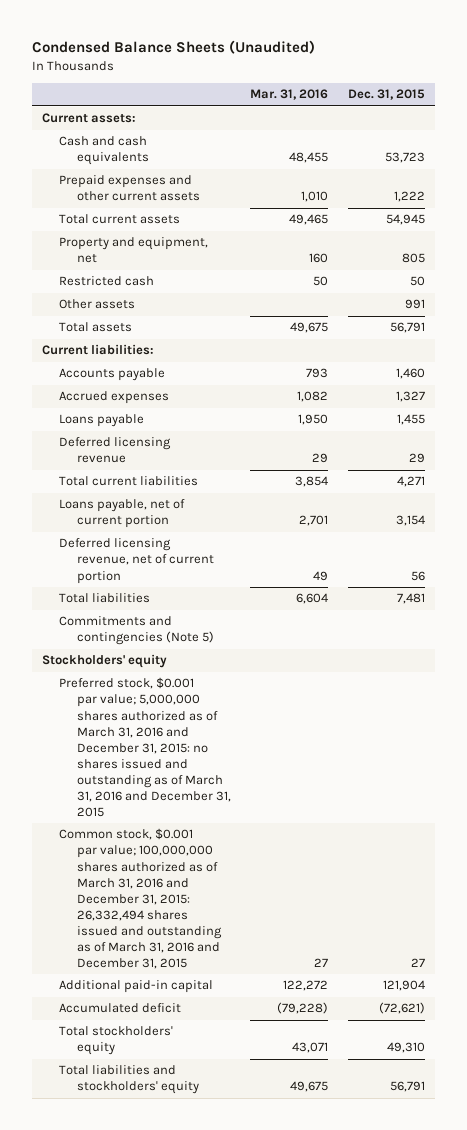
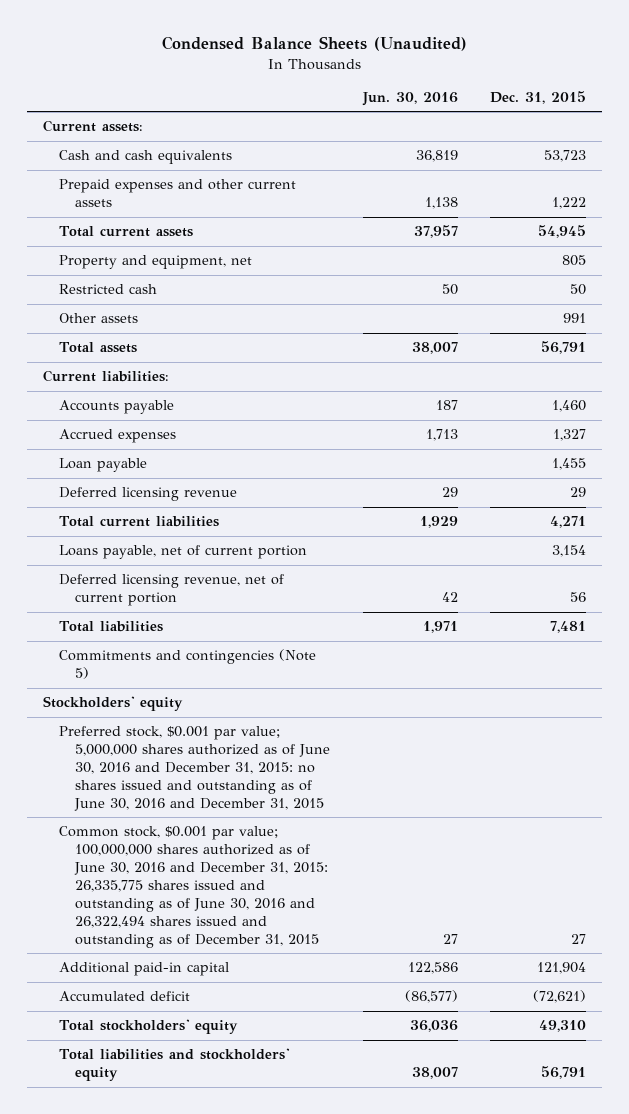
- | Mar. 31, 2016 | Dec. 31, 2015
+ | Jun. 30, 2016 | Dec. 31, 2015
- Loans payable | 1,950 | 1,455
+ Loan payable | | 1,455
- Preferred stock, $0.001 par value; 5,000,000 shares authorized as of March 31, 2016 and December 31, 2015: no shares issued and outstanding as of March 31, 2016 and December 31, 2015
- Common stock, $0.001 par value; 100,000,000 shares authorized as of March 31, 2016 and December 31, 2015: 26,332,494 shares issued and outstanding as of March 31, 2016 and December 31, 2015 | 27 | 27
+ Preferred stock, $0.001 par value; 5,000,000 shares authorized as of June 30, 2016 and December 31, 2015: no shares issued and outstanding as of June 30, 2016 and December 31, 2015
+ Common stock, $0.001 par value; 100,000,000 shares authorized as of June 30, 2016 and December 31, 2015: 26,335,775 shares issued and outstanding as of June 30, 2016 and 26,322,494 shares issued and outstanding as of December 31, 2015 | 27 | 27

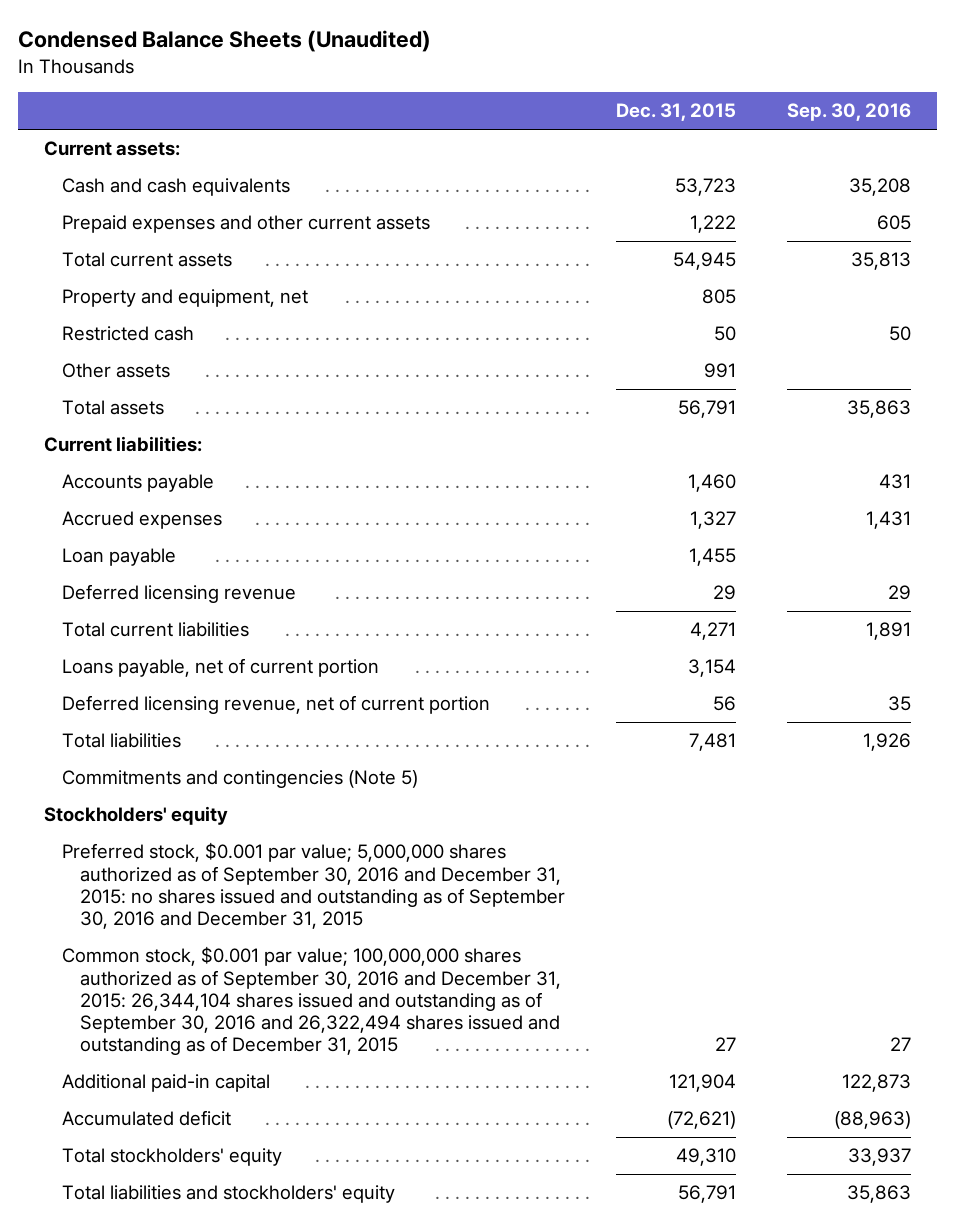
- | Jun. 30, 2016 | Dec. 31, 2015
+ | Dec. 31, 2015 | Sep. 30, 2016
- Preferred stock, $0.001 par value; 5,000,000 shares authorized as of June 30, 2016 and December 31, 2015: no shares issued and outstanding as of June 30, 2016 and December 31, 2015
- Common stock, $0.001 par value; 100,000,000 shares authorized as of June 30, 2016 and December 31, 2015: 26,335,775 shares issued and outstanding as of June 30, 2016 and 26,322,494 shares issued and outstanding as of December 31, 2015 | 27 | 27
+ Preferred stock, $0.001 par value; 5,000,000 shares authorized as of September 30, 2016 and December 31, 2015: no shares issued and outstanding as of September 30, 2016 and December 31, 2015
+ Common stock, $0.001 par value; 100,000,000 shares authorized as of September 30, 2016 and December 31, 2015: 26,344,104 shares issued and outstanding as of September 30, 2016 and 26,322,494 shares issued and outstanding as of December 31, 2015 | 27 | 27

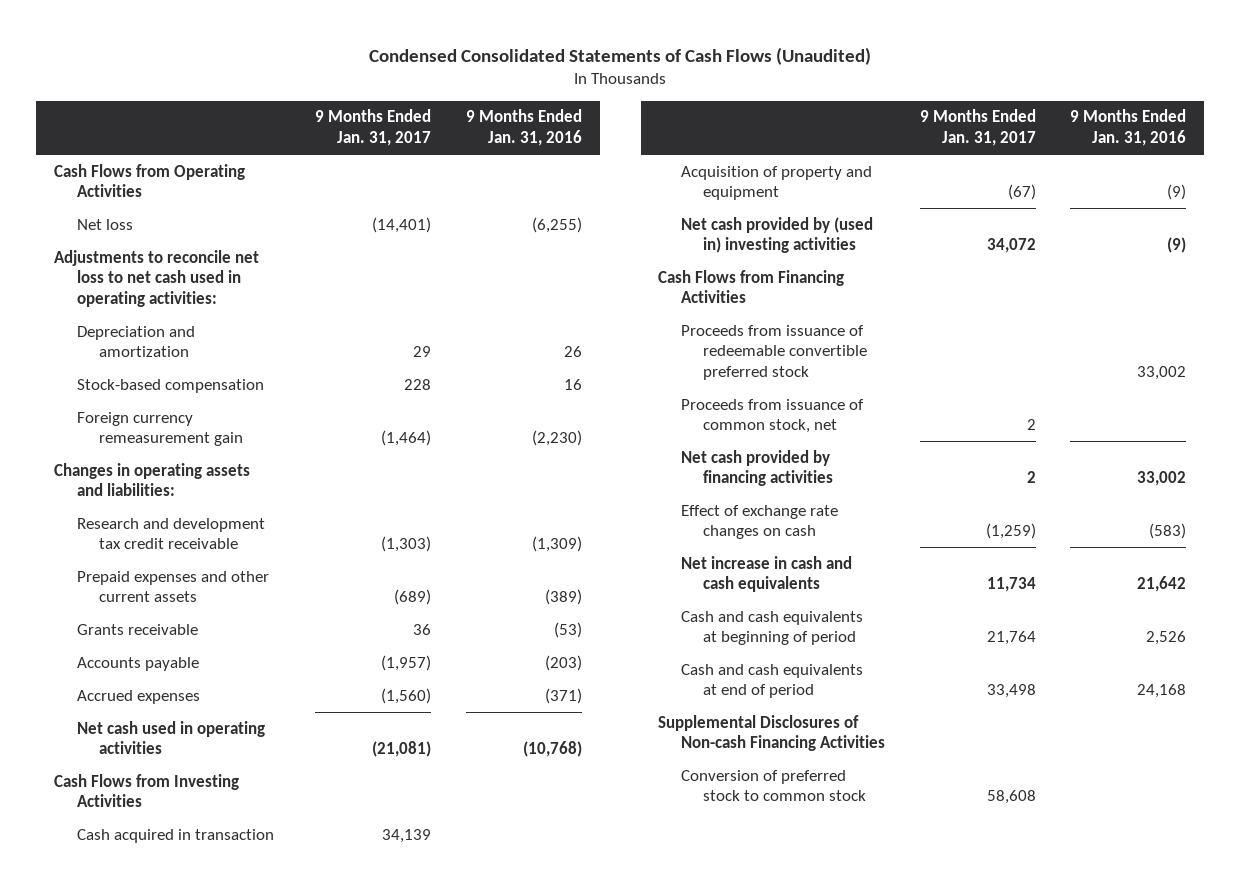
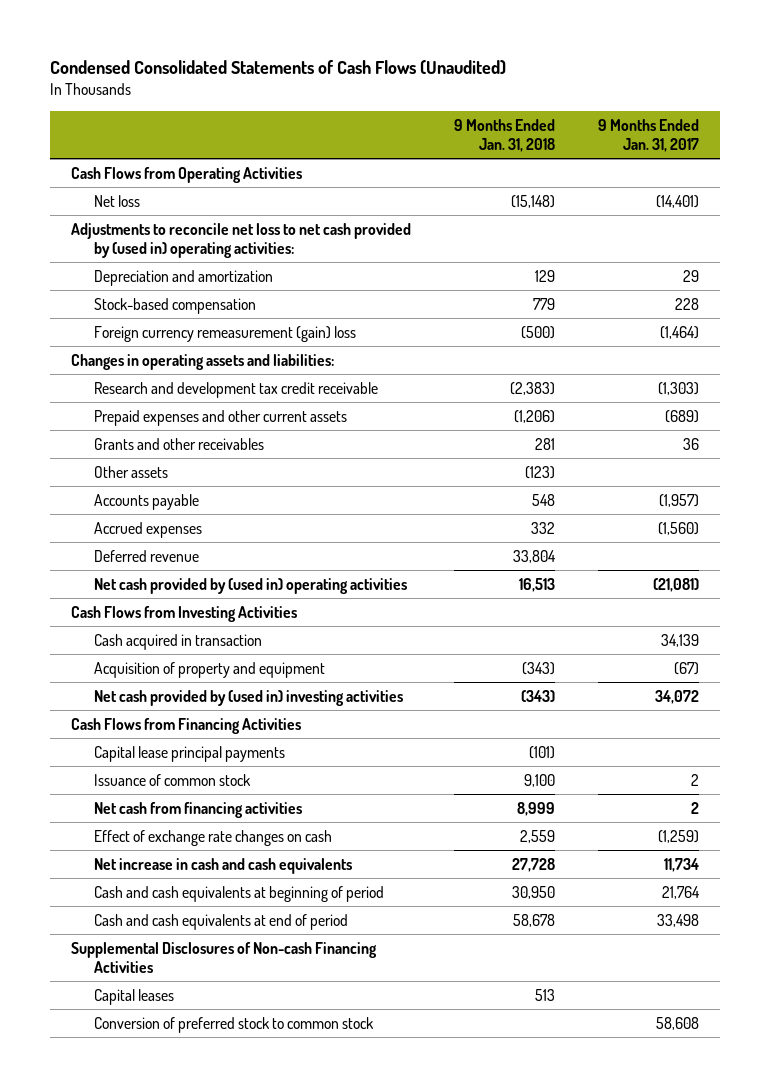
- | 9 Months Ended Jan. 31, 2017 | 9 Months Ended Jan. 31, 2016
+ | 9 Months Ended Jan. 31, 2018 | 9 Months Ended Jan. 31, 2017
- Adjustments to reconcile net loss to net cash used in operating activities:
+ Adjustments to reconcile net loss to net cash provided by (used in) operating activities:
- Foreign currency remeasurement gain | (1,464) | (2,230)
+ Foreign currency remeasurement (gain) loss | (500) | (1,464)
- Grants receivable | 36 | (53)
+ Grants and other receivables | 281 | 36
+ Other assets | (123) |
- Net cash used in operating activities | (21,081) | (10,768)
+ Deferred revenue | 33,804 |
+ Net cash provided by (used in) operating activities | 16,513 | (21,081)
- Proceeds from issuance of redeemable convertible preferred stock | | 33,002
- Proceeds from issuance of common stock, net | 2 |
- Net cash provided by financing activities | 2 | 33,002
+ Capital lease principal payments | (101) |
+ Issuance of common stock | 9,100 | 2
+ Net cash from financing activities | 8,999 | 2
+ Capital leases | 513 |

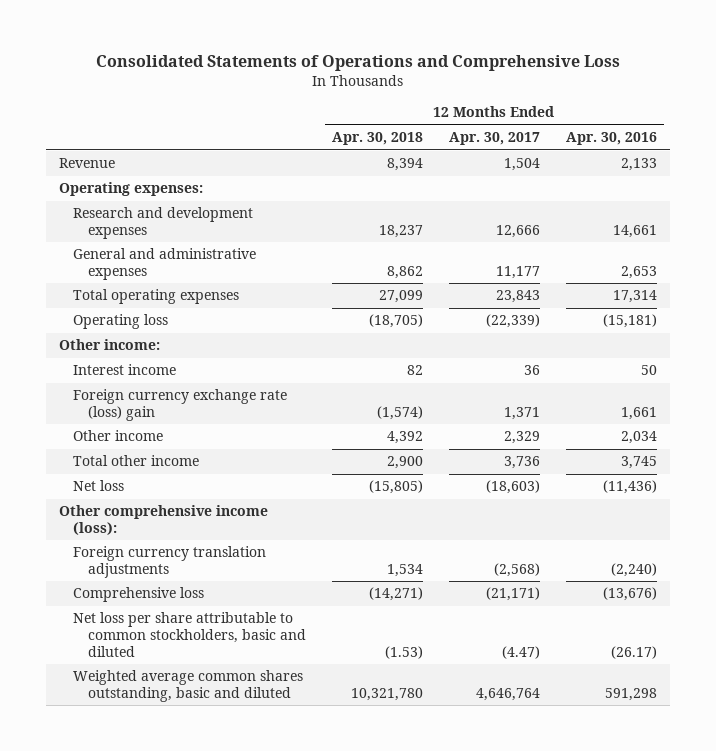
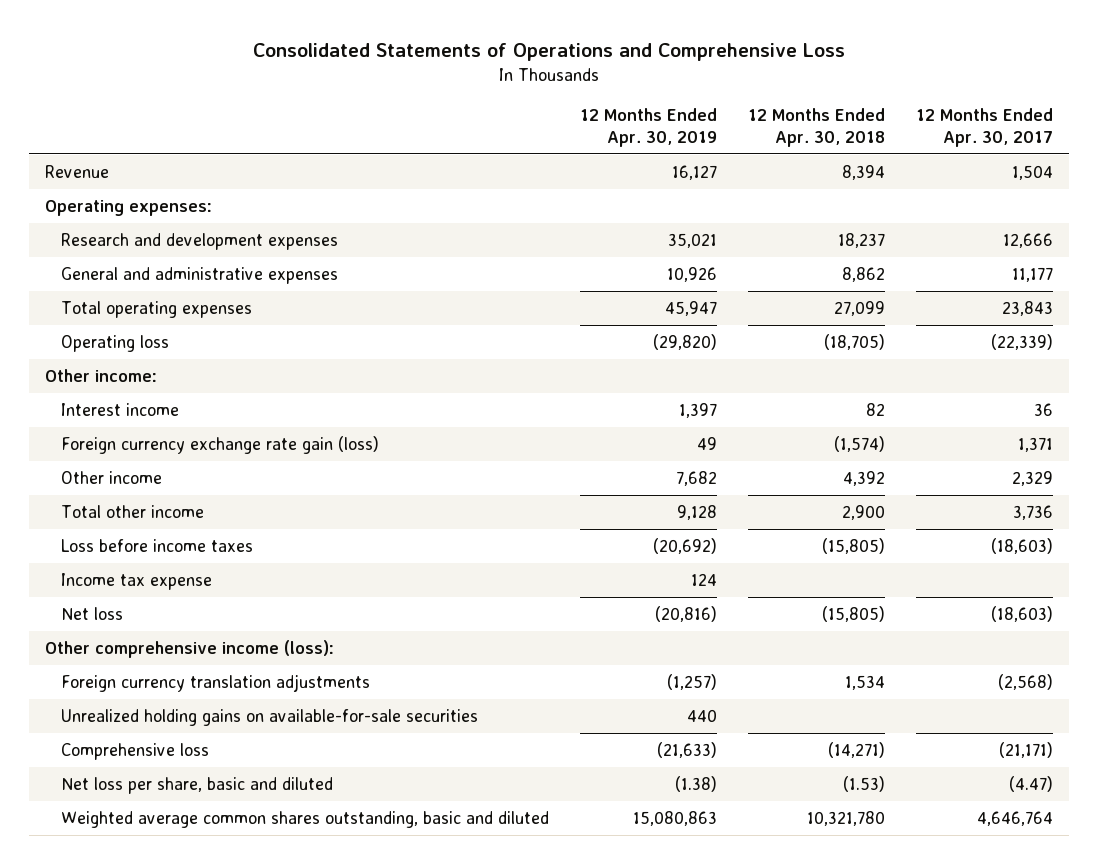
- | 12 Months Ended Apr. 30, 2018 | 12 Months Ended Apr. 30, 2017 | 12 Months Ended Apr. 30, 2016
+ | 12 Months Ended Apr. 30, 2019 | 12 Months Ended Apr. 30, 2018 | 12 Months Ended Apr. 30, 2017
- Foreign currency exchange rate (loss) gain | (1,574) | 1,371 | 1,661
+ Foreign currency exchange rate gain (loss) | 49 | (1,574) | 1,371
+ Loss before income taxes | (20,692) | (15,805) | (18,603)
+ Income tax expense | 124 | |
+ Unrealized holding gains on available-for-sale securities | 440 | |
- Net loss per share attributable to common stockholders, basic and diluted | (1.53) | (4.47) | (26.17)
+ Net loss per share, basic and diluted | (1.38) | (1.53) | (4.47)

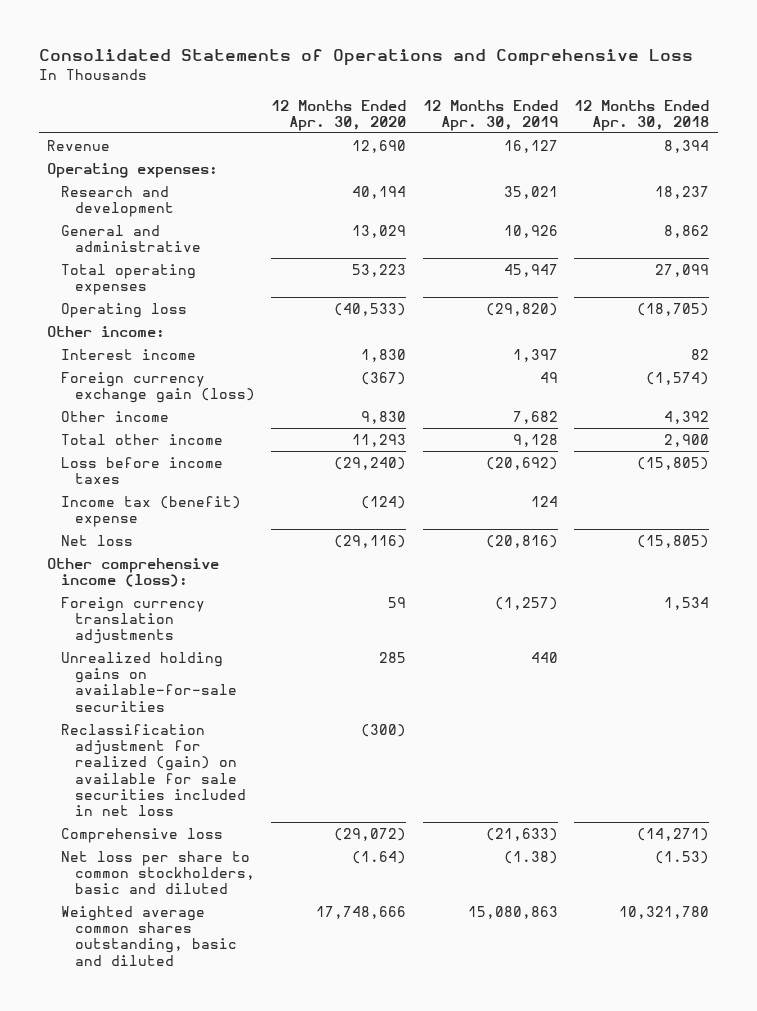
- | 12 Months Ended Apr. 30, 2019 | 12 Months Ended Apr. 30, 2018 | 12 Months Ended Apr. 30, 2017
+ | 12 Months Ended Apr. 30, 2020 | 12 Months Ended Apr. 30, 2019 | 12 Months Ended Apr. 30, 2018
- Research and development expenses | 35,021 | 18,237 | 12,666
- General and administrative expenses | 10,926 | 8,862 | 11,177
+ Research and development | 40,194 | 35,021 | 18,237
+ General and administrative | 13,029 | 10,926 | 8,862
- Foreign currency exchange rate gain (loss) | 49 | (1,574) | 1,371
+ Foreign currency exchange gain (loss) | (367) | 49 | (1,574)
- Income tax expense | 124 | |
+ Income tax (benefit) expense | (124) | 124 |
+ Reclassification adjustment for realized (gain) on available for sale securities included in net loss | (300) | |
- Net loss per share, basic and diluted | (1.38) | (1.53) | (4.47)
+ Net loss per share to common stockholders, basic and diluted | (1.64) | (1.38) | (1.53)

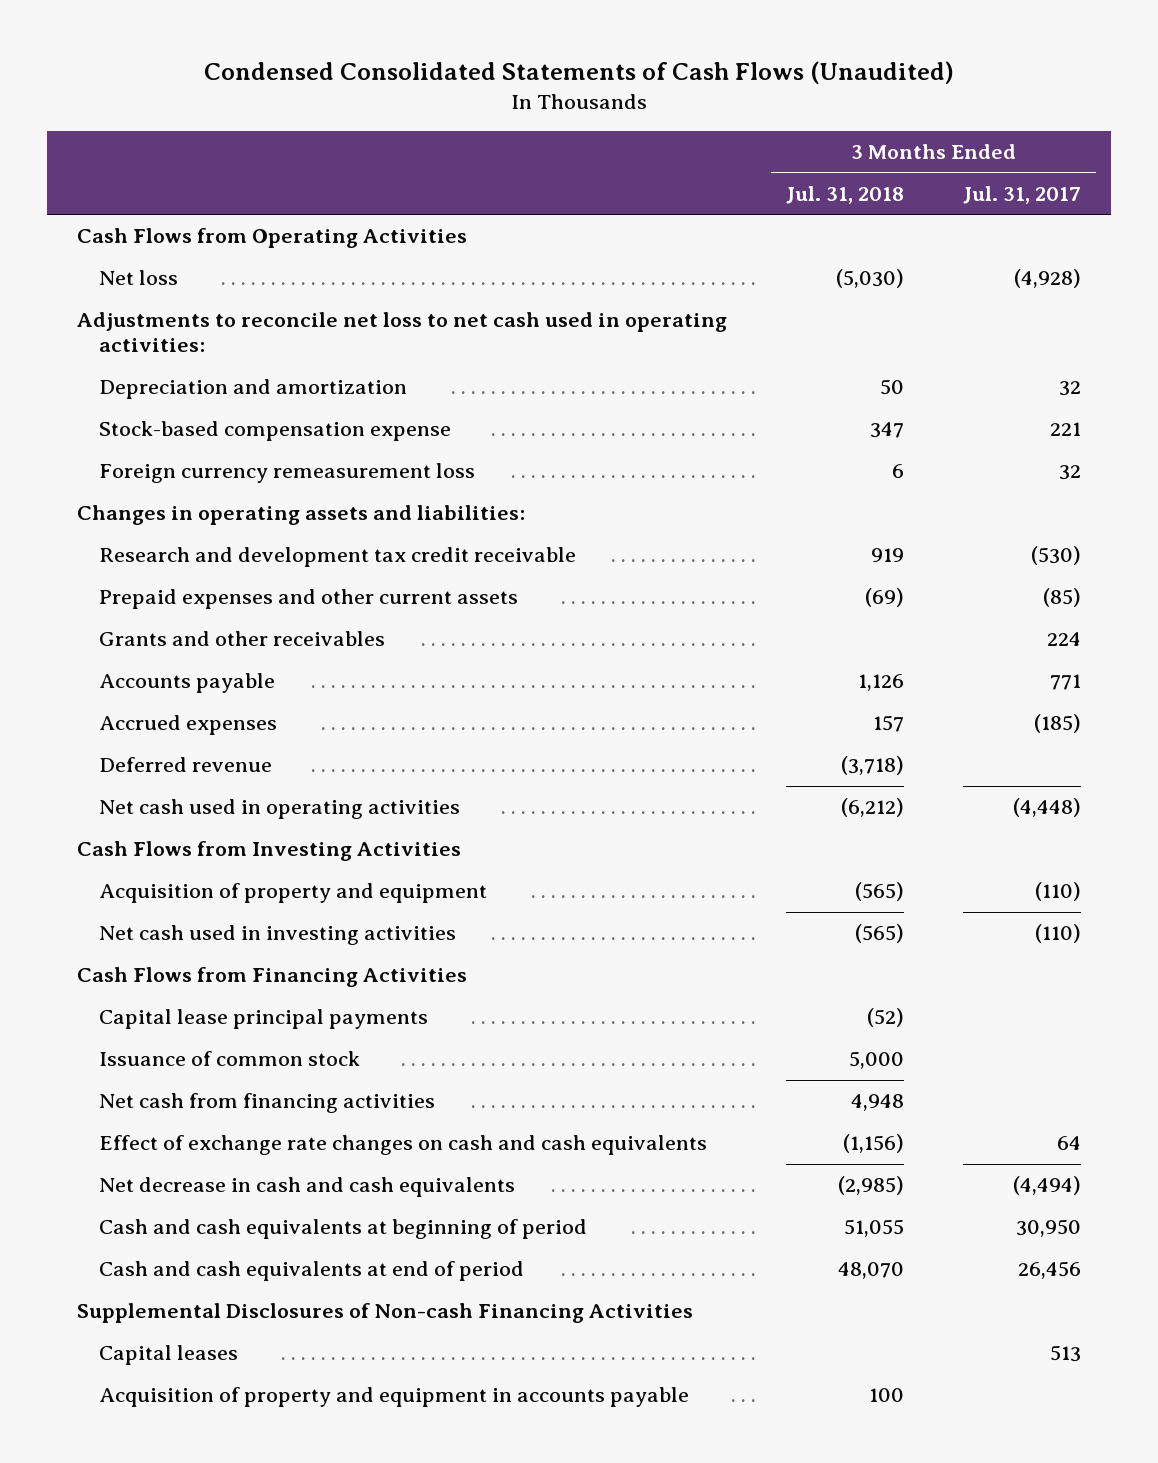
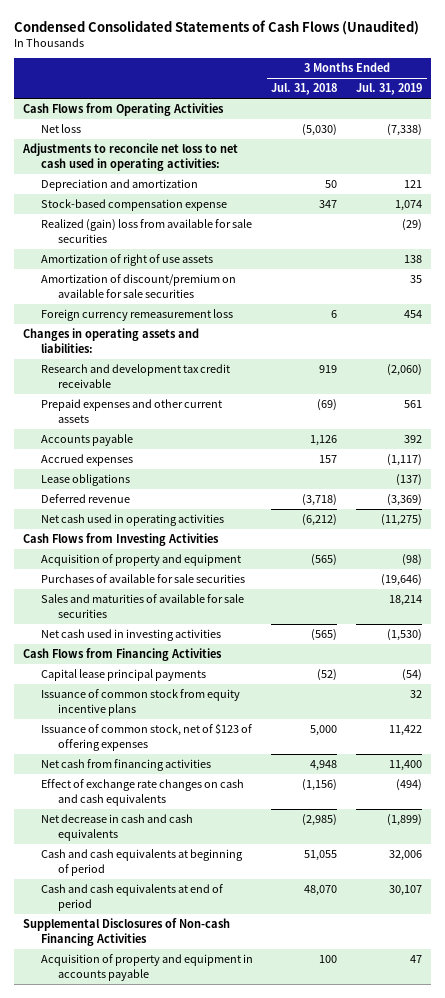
- | 3 Months Ended Jul. 31, 2018 | 3 Months Ended Jul. 31, 2017
+ | 3 Months Ended Jul. 31, 2018 | 3 Months Ended Jul. 31, 2019
+ Realized (gain) loss from available for sale securities | | (29)
+ Amortization of right of use assets | | 138
+ Amortization of discount/premium on available for sale securities | | 35
- Grants and other receivables | | 224
+ Lease obligations | | (137)
+ Purchases of available for sale securities | | (19,646)
+ Sales and maturities of available for sale securities | | 18,214
- Issuance of common stock | 5,000 |
+ Issuance of common stock from equity incentive plans | | 32
+ Issuance of common stock, net of $123 of offering expenses | 5,000 | 11,422
- Capital leases | | 513

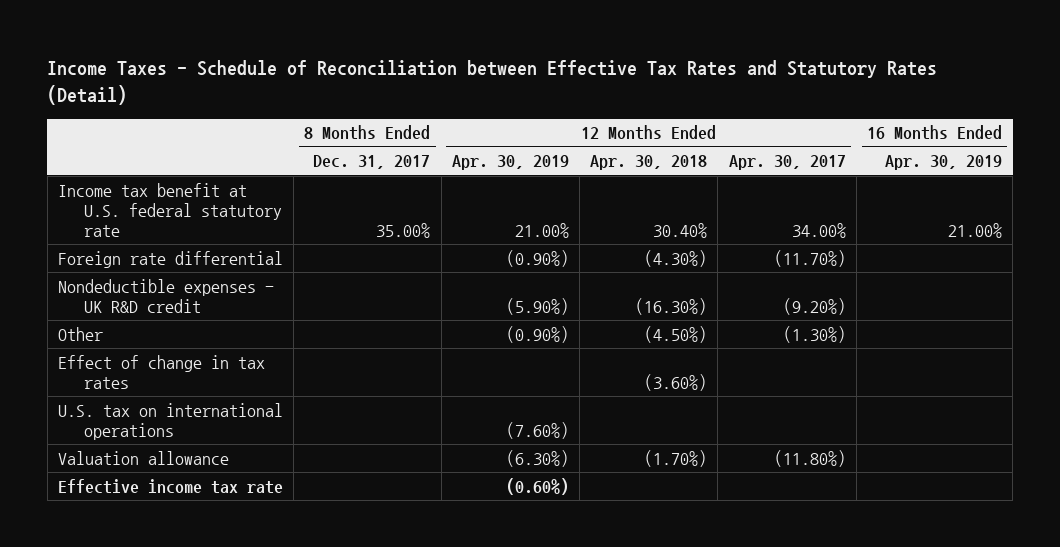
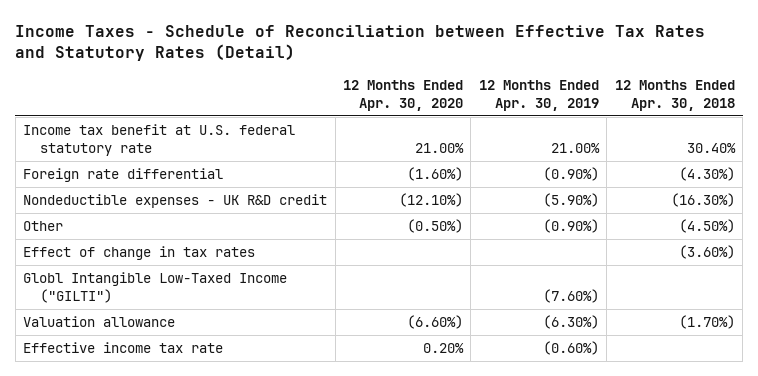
- | 8 Months Ended Dec. 31, 2017 | 12 Months Ended Apr. 30, 2019 | 12 Months Ended Apr. 30, 2018 | 12 Months Ended Apr. 30, 2017 | 16 Months Ended Apr. 30, 2019
+ | 12 Months Ended Apr. 30, 2020 | 12 Months Ended Apr. 30, 2019 | 12 Months Ended Apr. 30, 2018
- U.S. tax on international operations | | (7.60%) | | |
+ Globl Intangible Low-Taxed Income ("GILTI") | | (7.60%) |

